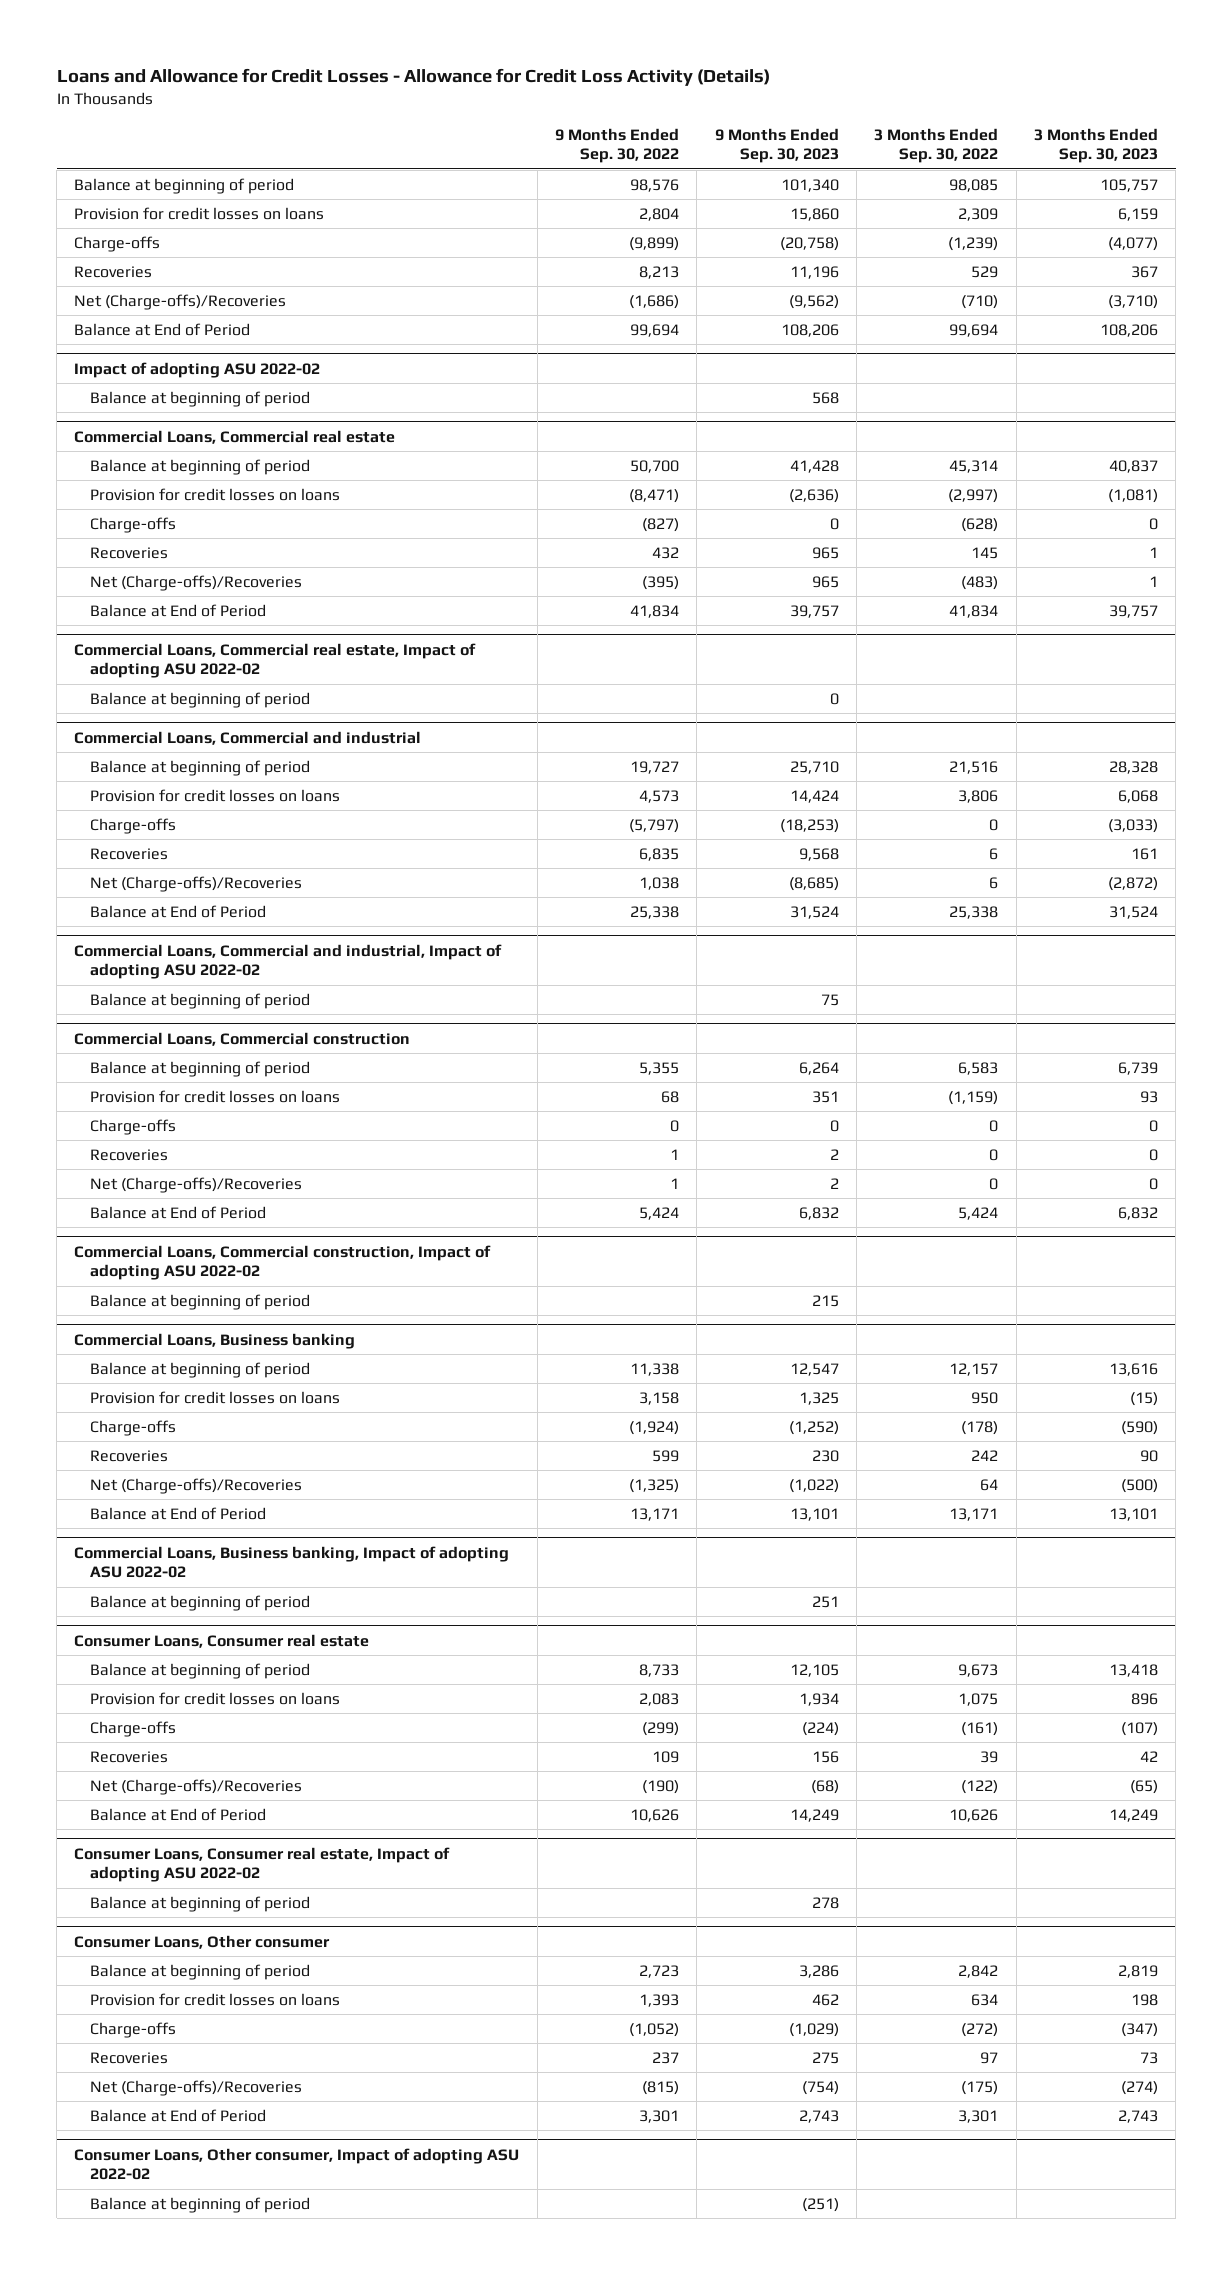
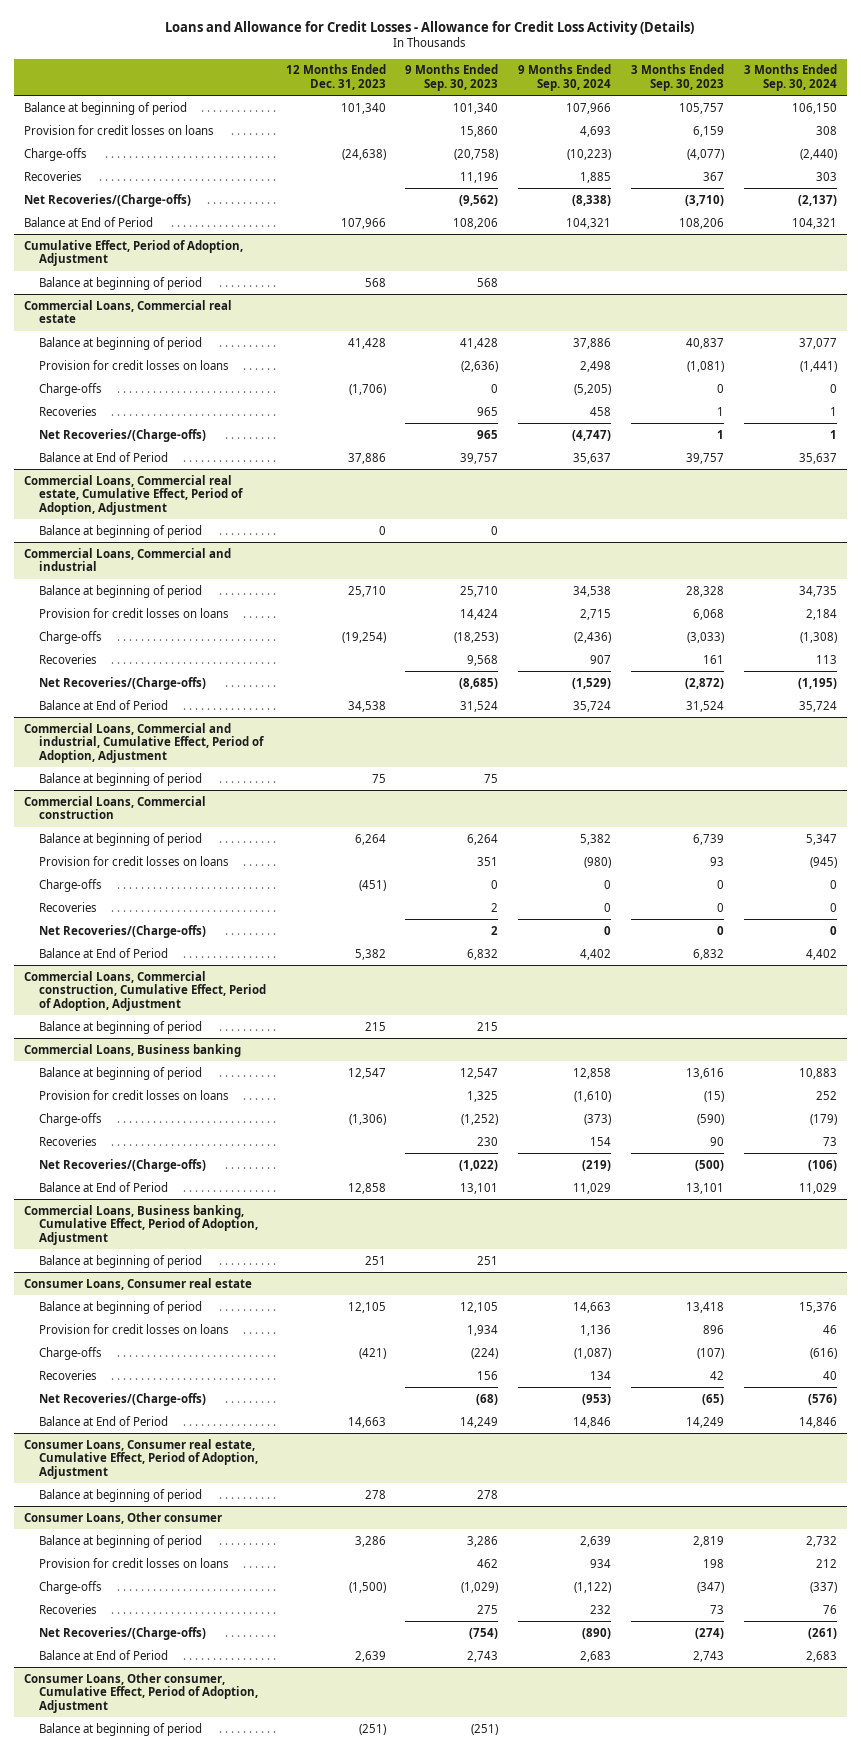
- | 9 Months Ended Sep. 30, 2022 | 9 Months Ended Sep. 30, 2023 | 3 Months Ended Sep. 30, 2022 | 3 Months Ended Sep. 30, 2023
+ | 12 Months Ended Dec. 31, 2023 | 9 Months Ended Sep. 30, 2023 | 9 Months Ended Sep. 30, 2024 | 3 Months Ended Sep. 30, 2023 | 3 Months Ended Sep. 30, 2024
- Net (Charge-offs)/Recoveries | (1,686) | (9,562) | (710) | (3,710)
+ Net Recoveries/(Charge-offs) | | (9,562) | (8,338) | (3,710) | (2,137)
- Impact of adopting ASU 2022-02
+ Cumulative Effect, Period of Adoption, Adjustment
@ Commercial Loans, Commercial real estate
- Net (Charge-offs)/Recoveries | (395) | 965 | (483) | 1
+ Net Recoveries/(Charge-offs) | | 965 | (4,747) | 1 | 1
- Commercial Loans, Commercial real estate, Impact of adopting ASU 2022-02
+ Commercial Loans, Commercial real estate, Cumulative Effect, Period of Adoption, Adjustment
@ Commercial Loans, Commercial and industrial
- Net (Charge-offs)/Recoveries | 1,038 | (8,685) | 6 | (2,872)
+ Net Recoveries/(Charge-offs) | | (8,685) | (1,529) | (2,872) | (1,195)
- Commercial Loans, Commercial and industrial, Impact of adopting ASU 2022-02
+ Commercial Loans, Commercial and industrial, Cumulative Effect, Period of Adoption, Adjustment
@ Commercial Loans, Commercial construction
- Net (Charge-offs)/Recoveries | 1 | 2 | 0 | 0
+ Net Recoveries/(Charge-offs) | | 2 | 0 | 0 | 0
- Commercial Loans, Commercial construction, Impact of adopting ASU 2022-02
+ Commercial Loans, Commercial construction, Cumulative Effect, Period of Adoption, Adjustment
@ Commercial Loans, Business banking
- Net (Charge-offs)/Recoveries | (1,325) | (1,022) | 64 | (500)
+ Net Recoveries/(Charge-offs) | | (1,022) | (219) | (500) | (106)
- Commercial Loans, Business banking, Impact of adopting ASU 2022-02
+ Commercial Loans, Business banking, Cumulative Effect, Period of Adoption, Adjustment
@ Consumer Loans, Consumer real estate
- Net (Charge-offs)/Recoveries | (190) | (68) | (122) | (65)
+ Net Recoveries/(Charge-offs) | | (68) | (953) | (65) | (576)
- Consumer Loans, Consumer real estate, Impact of adopting ASU 2022-02
+ Consumer Loans, Consumer real estate, Cumulative Effect, Period of Adoption, Adjustment
@ Consumer Loans, Other consumer
- Net (Charge-offs)/Recoveries | (815) | (754) | (175) | (274)
+ Net Recoveries/(Charge-offs) | | (754) | (890) | (274) | (261)
- Consumer Loans, Other consumer, Impact of adopting ASU 2022-02
+ Consumer Loans, Other consumer, Cumulative Effect, Period of Adoption, Adjustment

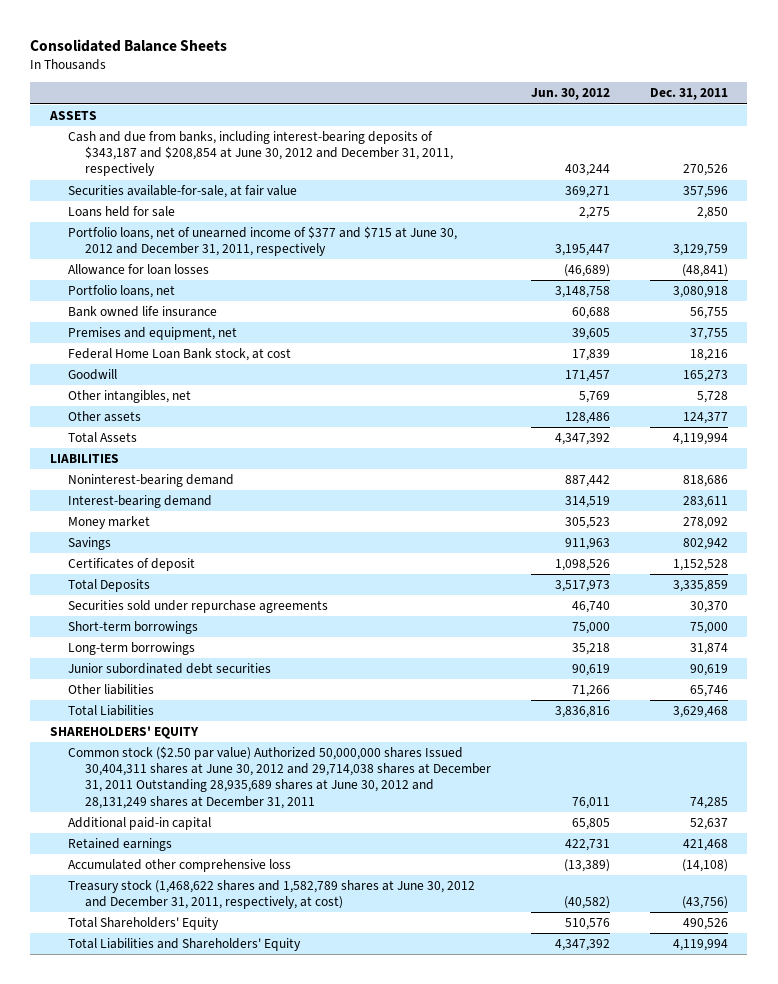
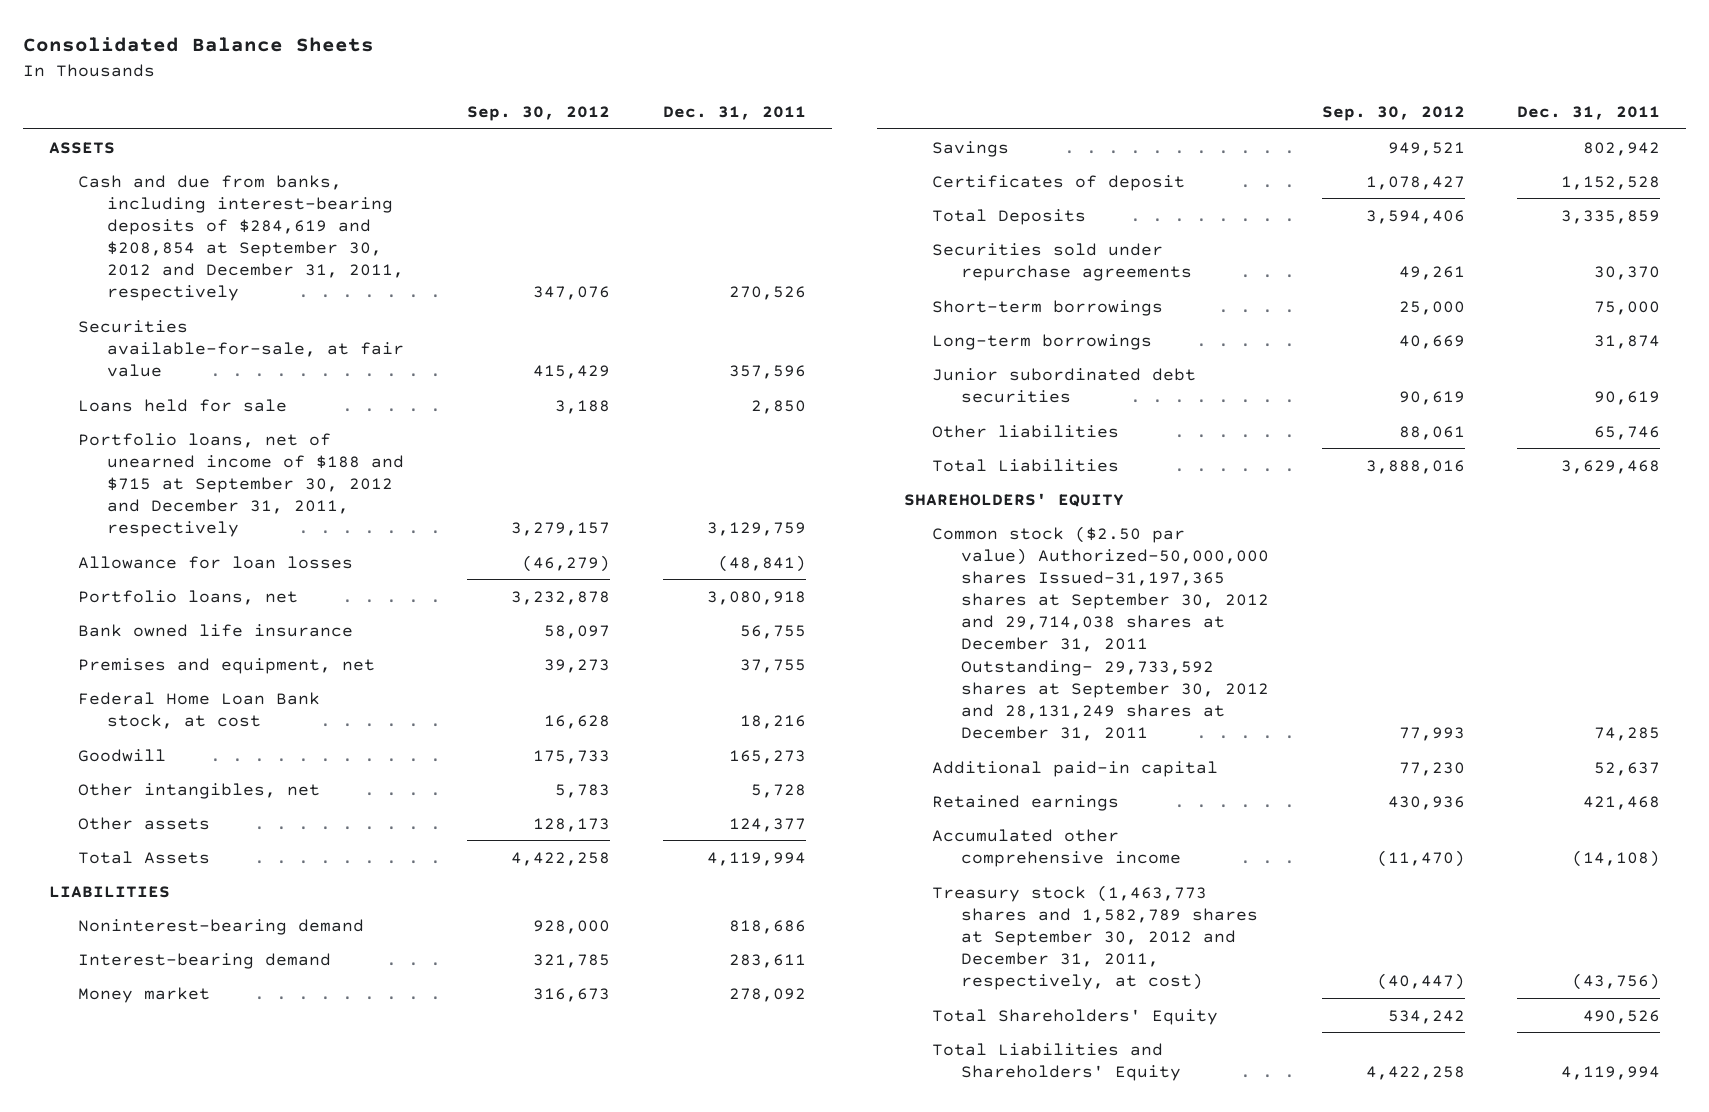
- | Jun. 30, 2012 | Dec. 31, 2011
+ | Sep. 30, 2012 | Dec. 31, 2011
- Cash and due from banks, including interest-bearing deposits of $343,187 and $208,854 at June 30, 2012 and December 31, 2011, respectively | 403,244 | 270,526
+ Cash and due from banks, including interest-bearing deposits of $284,619 and $208,854 at September 30, 2012 and December 31, 2011, respectively | 347,076 | 270,526
- Portfolio loans, net of unearned income of $377 and $715 at June 30, 2012 and December 31, 2011, respectively | 3,195,447 | 3,129,759
+ Portfolio loans, net of unearned income of $188 and $715 at September 30, 2012 and December 31, 2011, respectively | 3,279,157 | 3,129,759
- Common stock ($2.50 par value) Authorized 50,000,000 shares Issued 30,404,311 shares at June 30, 2012 and 29,714,038 shares at December 31, 2011 Outstanding 28,935,689 shares at June 30, 2012 and 28,131,249 shares at December 31, 2011 | 76,011 | 74,285
+ Common stock ($2.50 par value) Authorized-50,000,000 shares Issued-31,197,365 shares at September 30, 2012 and 29,714,038 shares at December 31, 2011 Outstanding- 29,733,592 shares at September 30, 2012 and 28,131,249 shares at December 31, 2011 | 77,993 | 74,285
- Accumulated other comprehensive loss | (13,389) | (14,108)
- Treasury stock (1,468,622 shares and 1,582,789 shares at June 30, 2012 and December 31, 2011, respectively, at cost) | (40,582) | (43,756)
+ Accumulated other comprehensive income | (11,470) | (14,108)
+ Treasury stock (1,463,773 shares and 1,582,789 shares at September 30, 2012 and December 31, 2011, respectively, at cost) | (40,447) | (43,756)

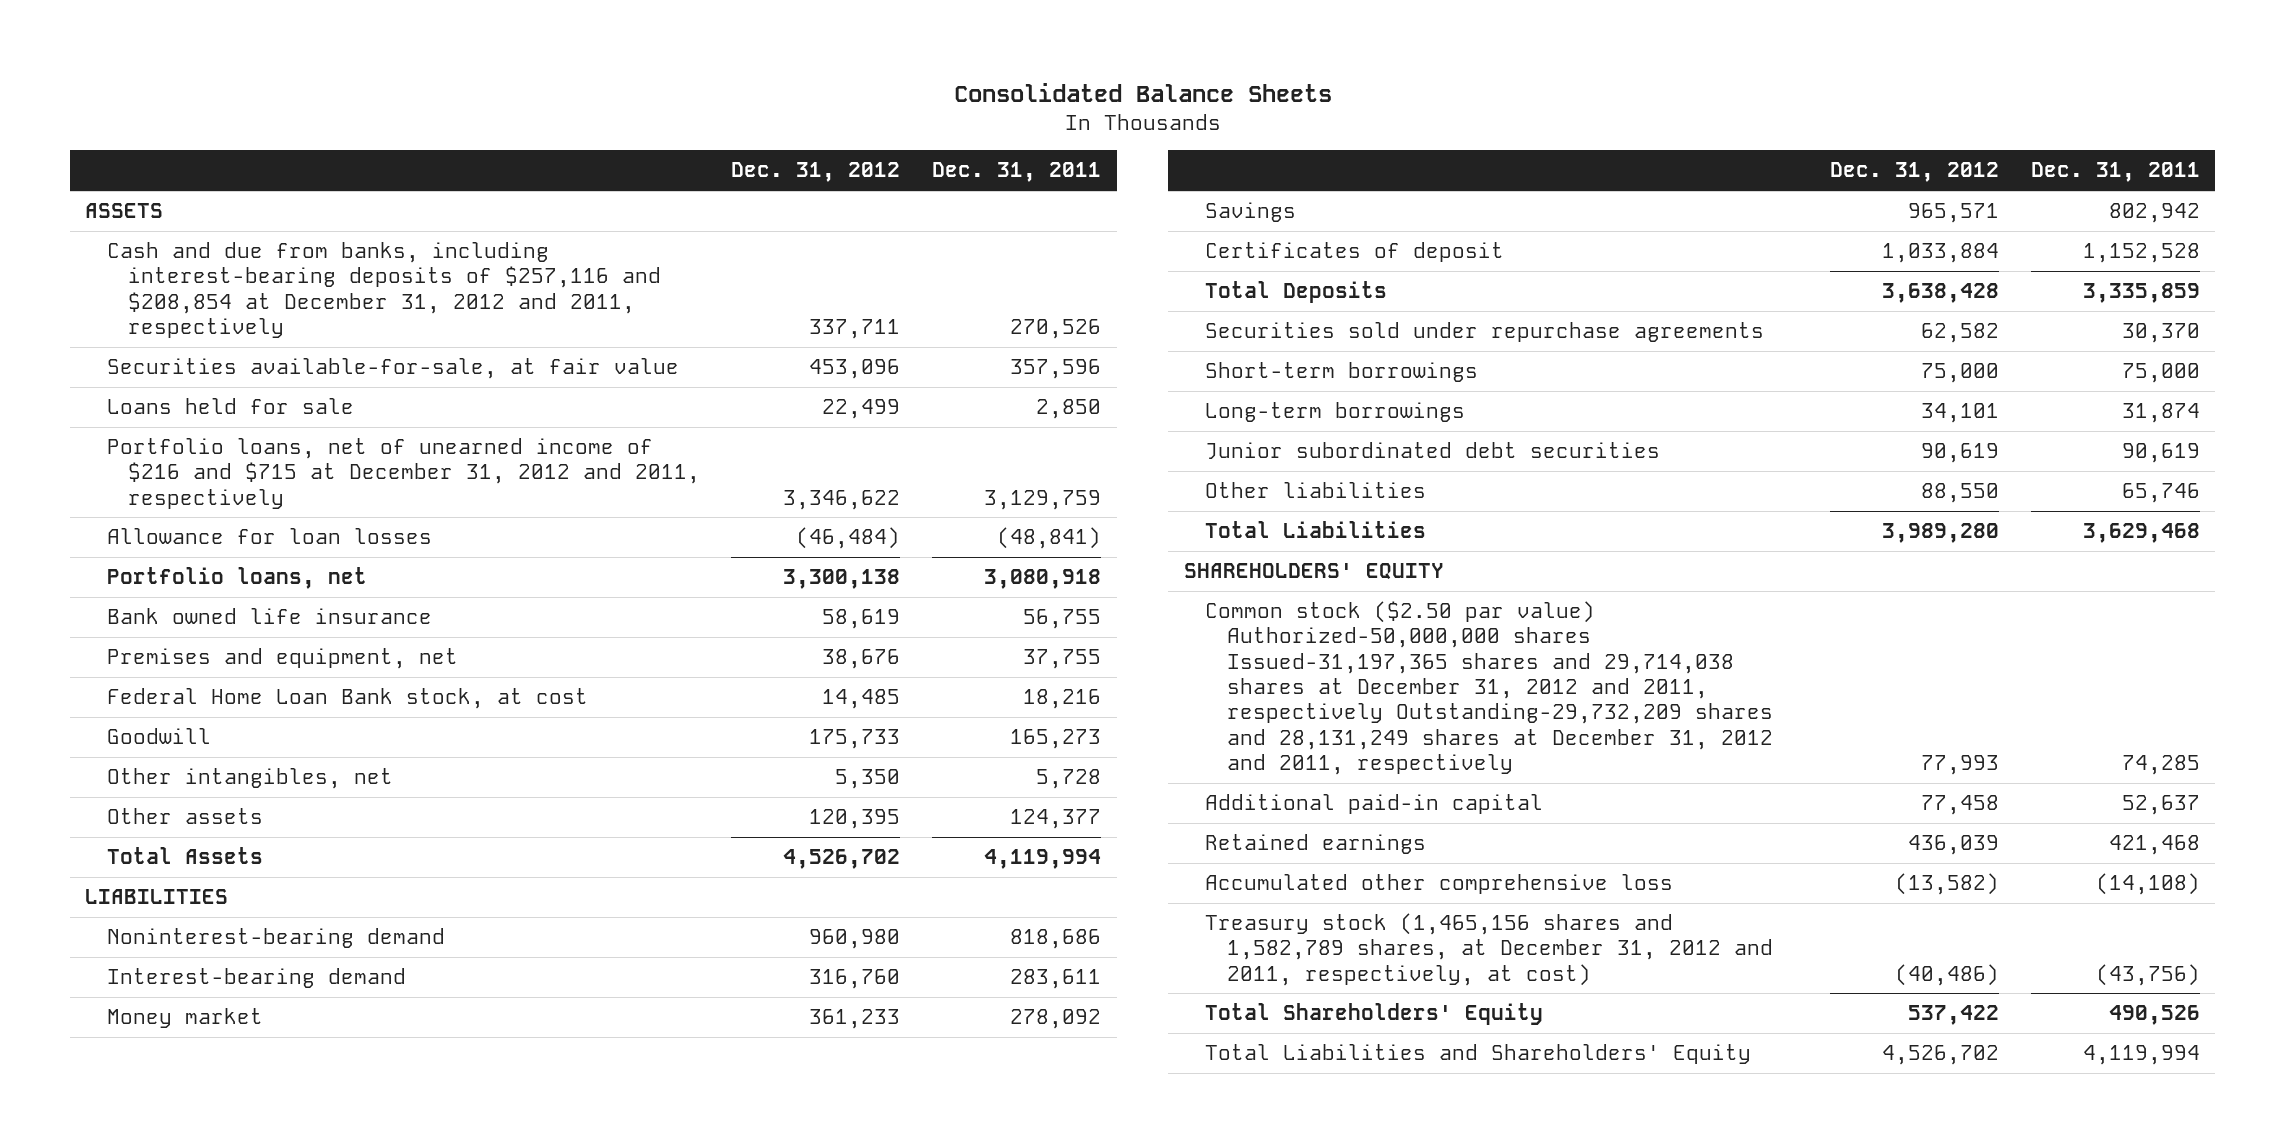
- | Sep. 30, 2012 | Dec. 31, 2011
+ | Dec. 31, 2012 | Dec. 31, 2011
- Cash and due from banks, including interest-bearing deposits of $284,619 and $208,854 at September 30, 2012 and December 31, 2011, respectively | 347,076 | 270,526
+ Cash and due from banks, including interest-bearing deposits of $257,116 and $208,854 at December 31, 2012 and 2011, respectively | 337,711 | 270,526
- Portfolio loans, net of unearned income of $188 and $715 at September 30, 2012 and December 31, 2011, respectively | 3,279,157 | 3,129,759
+ Portfolio loans, net of unearned income of $216 and $715 at December 31, 2012 and 2011, respectively | 3,346,622 | 3,129,759
- Common stock ($2.50 par value) Authorized-50,000,000 shares Issued-31,197,365 shares at September 30, 2012 and 29,714,038 shares at December 31, 2011 Outstanding- 29,733,592 shares at September 30, 2012 and 28,131,249 shares at December 31, 2011 | 77,993 | 74,285
+ Common stock ($2.50 par value) Authorized-50,000,000 shares Issued-31,197,365 shares and 29,714,038 shares at December 31, 2012 and 2011, respectively Outstanding-29,732,209 shares and 28,131,249 shares at December 31, 2012 and 2011, respectively | 77,993 | 74,285
- Accumulated other comprehensive income | (11,470) | (14,108)
- Treasury stock (1,463,773 shares and 1,582,789 shares at September 30, 2012 and December 31, 2011, respectively, at cost) | (40,447) | (43,756)
+ Accumulated other comprehensive loss | (13,582) | (14,108)
+ Treasury stock (1,465,156 shares and 1,582,789 shares, at December 31, 2012 and 2011, respectively, at cost) | (40,486) | (43,756)

